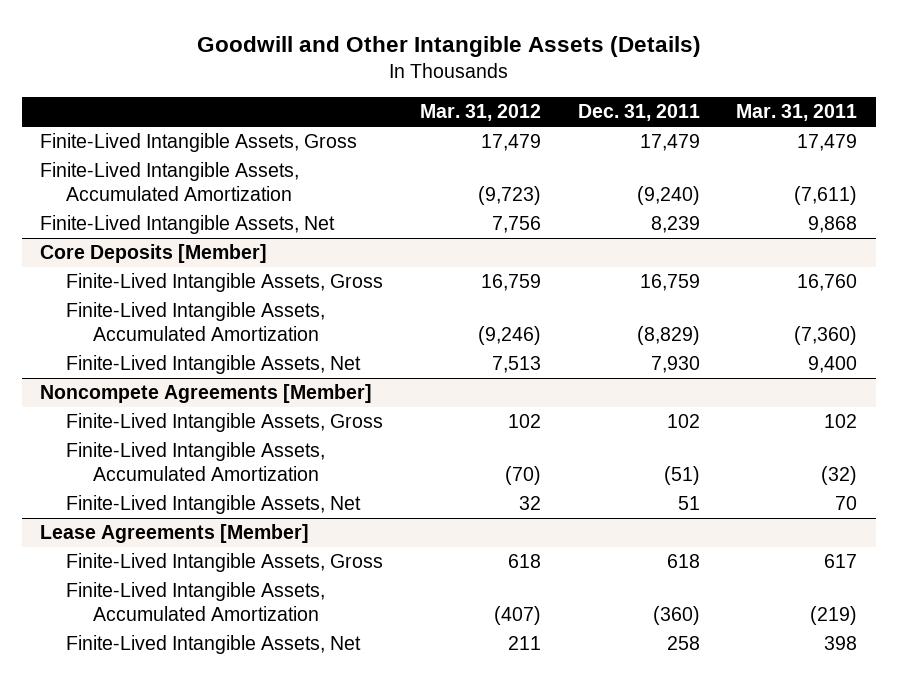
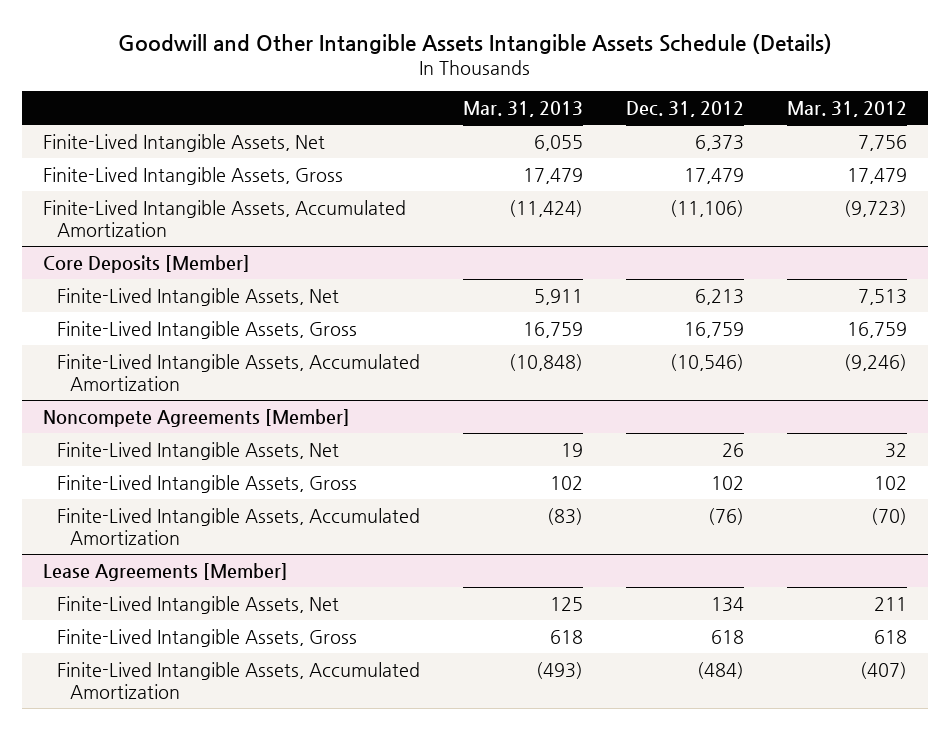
- Goodwill and Other Intangible Assets (Details)
+ Goodwill and Other Intangible Assets Intangible Assets Schedule (Details)
- | Mar. 31, 2012 | Dec. 31, 2011 | Mar. 31, 2011
+ | Mar. 31, 2013 | Dec. 31, 2012 | Mar. 31, 2012
moved up: Finite-Lived Intangible Assets, Net | 6,055 | 6,373 | 7,756
@ Core Deposits [Member]
moved up: Finite-Lived Intangible Assets, Net | 5,911 | 6,213 | 7,513
@ Noncompete Agreements [Member]
moved up: Finite-Lived Intangible Assets, Net | 19 | 26 | 32
@ Lease Agreements [Member]
moved up: Finite-Lived Intangible Assets, Net | 125 | 134 | 211

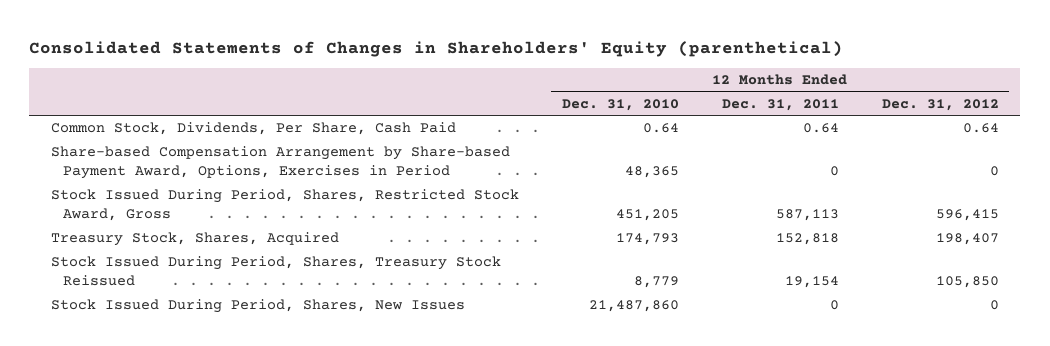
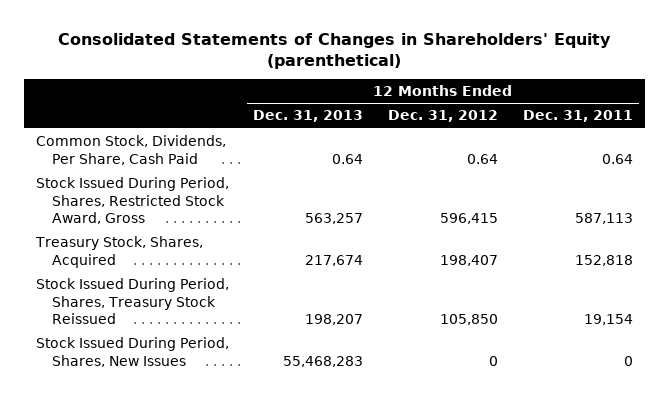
- | 12 Months Ended Dec. 31, 2010 | 12 Months Ended Dec. 31, 2011 | 12 Months Ended Dec. 31, 2012
+ | 12 Months Ended Dec. 31, 2013 | 12 Months Ended Dec. 31, 2012 | 12 Months Ended Dec. 31, 2011
- Share-based Compensation Arrangement by Share-based Payment Award, Options, Exercises in Period | 48,365 | 0 | 0

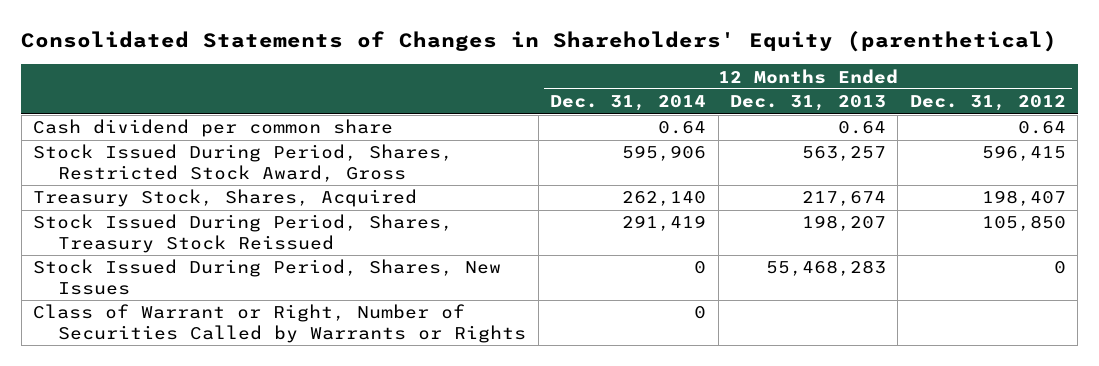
- | 12 Months Ended Dec. 31, 2013 | 12 Months Ended Dec. 31, 2012 | 12 Months Ended Dec. 31, 2011
+ | 12 Months Ended Dec. 31, 2014 | 12 Months Ended Dec. 31, 2013 | 12 Months Ended Dec. 31, 2012
- Common Stock, Dividends, Per Share, Cash Paid | 0.64 | 0.64 | 0.64
+ Cash dividend per common share | 0.64 | 0.64 | 0.64
+ Class of Warrant or Right, Number of Securities Called by Warrants or Rights | 0 | |

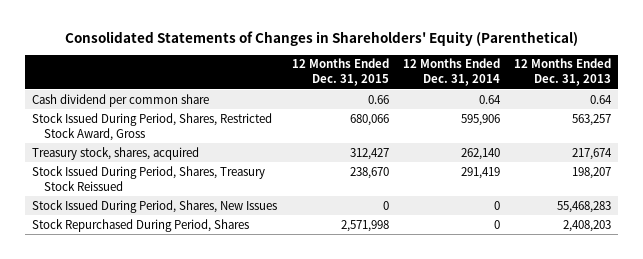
- Consolidated Statements of Changes in Shareholders' Equity (parenthetical)
+ Consolidated Statements of Changes in Shareholders' Equity (Parenthetical)
- | 12 Months Ended Dec. 31, 2014 | 12 Months Ended Dec. 31, 2013 | 12 Months Ended Dec. 31, 2012
+ | 12 Months Ended Dec. 31, 2015 | 12 Months Ended Dec. 31, 2014 | 12 Months Ended Dec. 31, 2013
- Treasury Stock, Shares, Acquired | 262,140 | 217,674 | 198,407
+ Treasury stock, shares, acquired | 312,427 | 262,140 | 217,674
- Class of Warrant or Right, Number of Securities Called by Warrants or Rights | 0 | |
+ Stock Repurchased During Period, Shares | 2,571,998 | 0 | 2,408,203

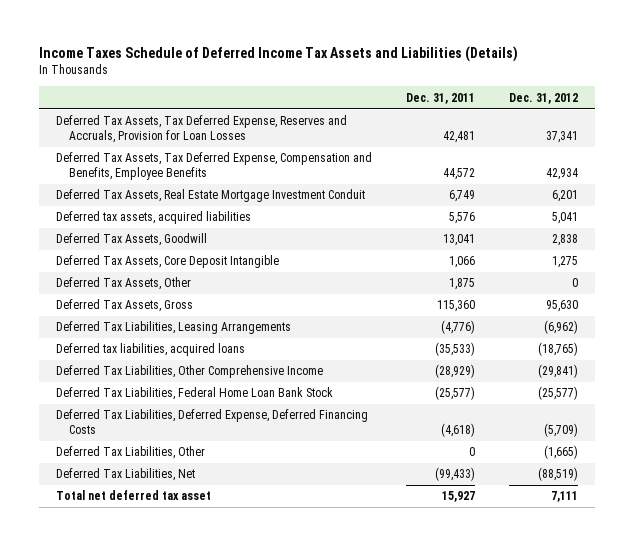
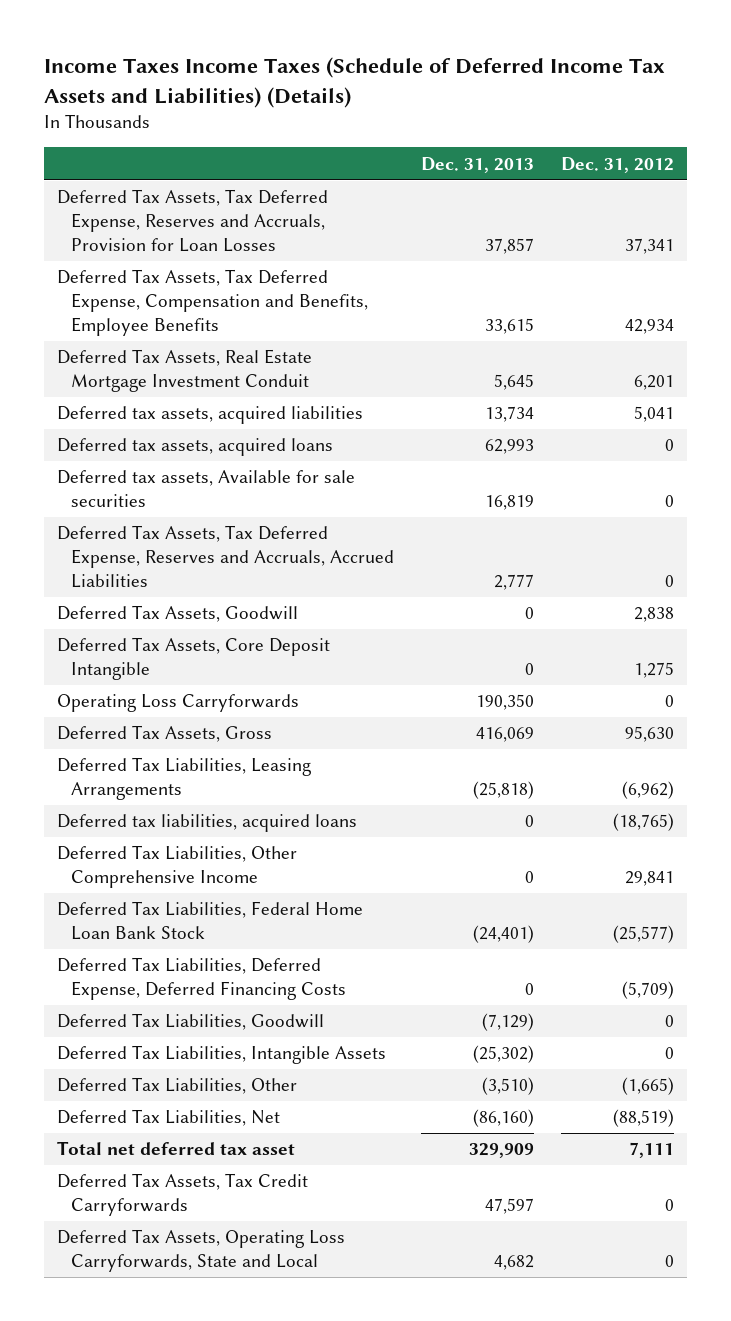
- Income Taxes Schedule of Deferred Income Tax Assets and Liabilities (Details)
+ Income Taxes Income Taxes (Schedule of Deferred Income Tax Assets and Liabilities) (Details)
- | Dec. 31, 2011 | Dec. 31, 2012
+ | Dec. 31, 2013 | Dec. 31, 2012
+ Deferred tax assets, acquired loans | 62,993 | 0
+ Deferred tax assets, Available for sale securities | 16,819 | 0
+ Deferred Tax Assets, Tax Deferred Expense, Reserves and Accruals, Accrued Liabilities | 2,777 | 0
- Deferred Tax Assets, Other | 1,875 | 0
+ Operating Loss Carryforwards | 190,350 | 0
- Deferred Tax Liabilities, Other Comprehensive Income | (28,929) | (29,841)
+ Deferred Tax Liabilities, Other Comprehensive Income | 0 | 29,841
+ Deferred Tax Liabilities, Goodwill | (7,129) | 0
+ Deferred Tax Liabilities, Intangible Assets | (25,302) | 0
+ Deferred Tax Assets, Tax Credit Carryforwards | 47,597 | 0
+ Deferred Tax Assets, Operating Loss Carryforwards, State and Local | 4,682 | 0

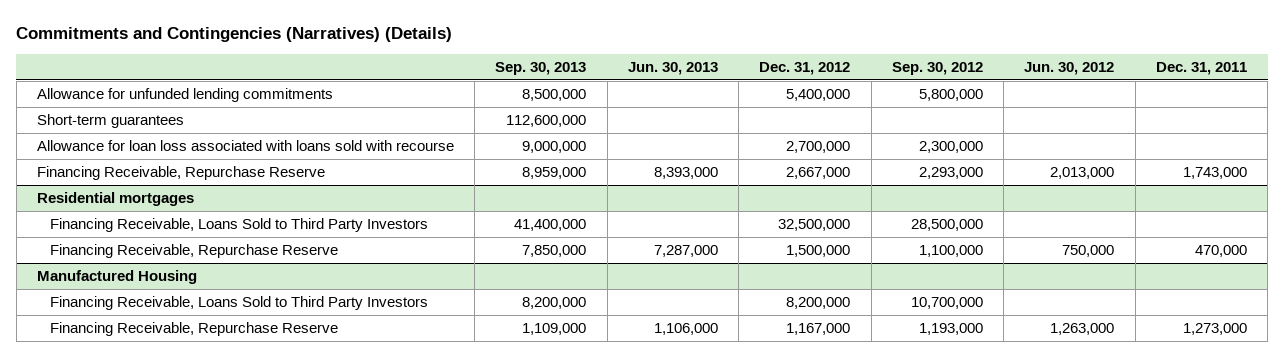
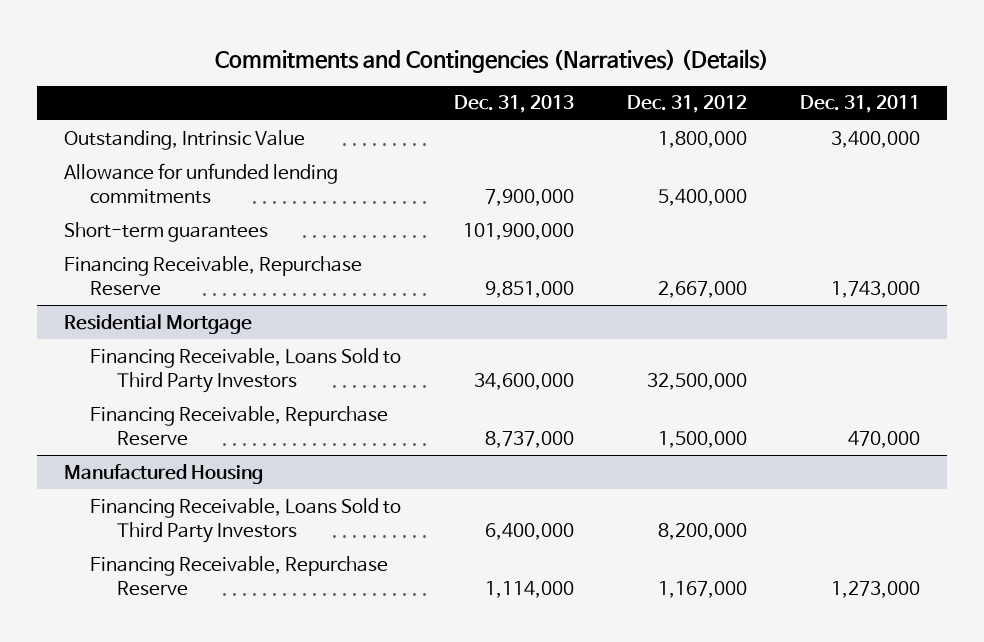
- | Sep. 30, 2013 | Jun. 30, 2013 | Dec. 31, 2012 | Sep. 30, 2012 | Jun. 30, 2012 | Dec. 31, 2011
+ | Dec. 31, 2013 | Dec. 31, 2012 | Dec. 31, 2011
+ Outstanding, Intrinsic Value | | 1,800,000 | 3,400,000
- Allowance for loan loss associated with loans sold with recourse | 9,000,000 | | 2,700,000 | 2,300,000 | |
- Residential mortgages
+ Residential Mortgage

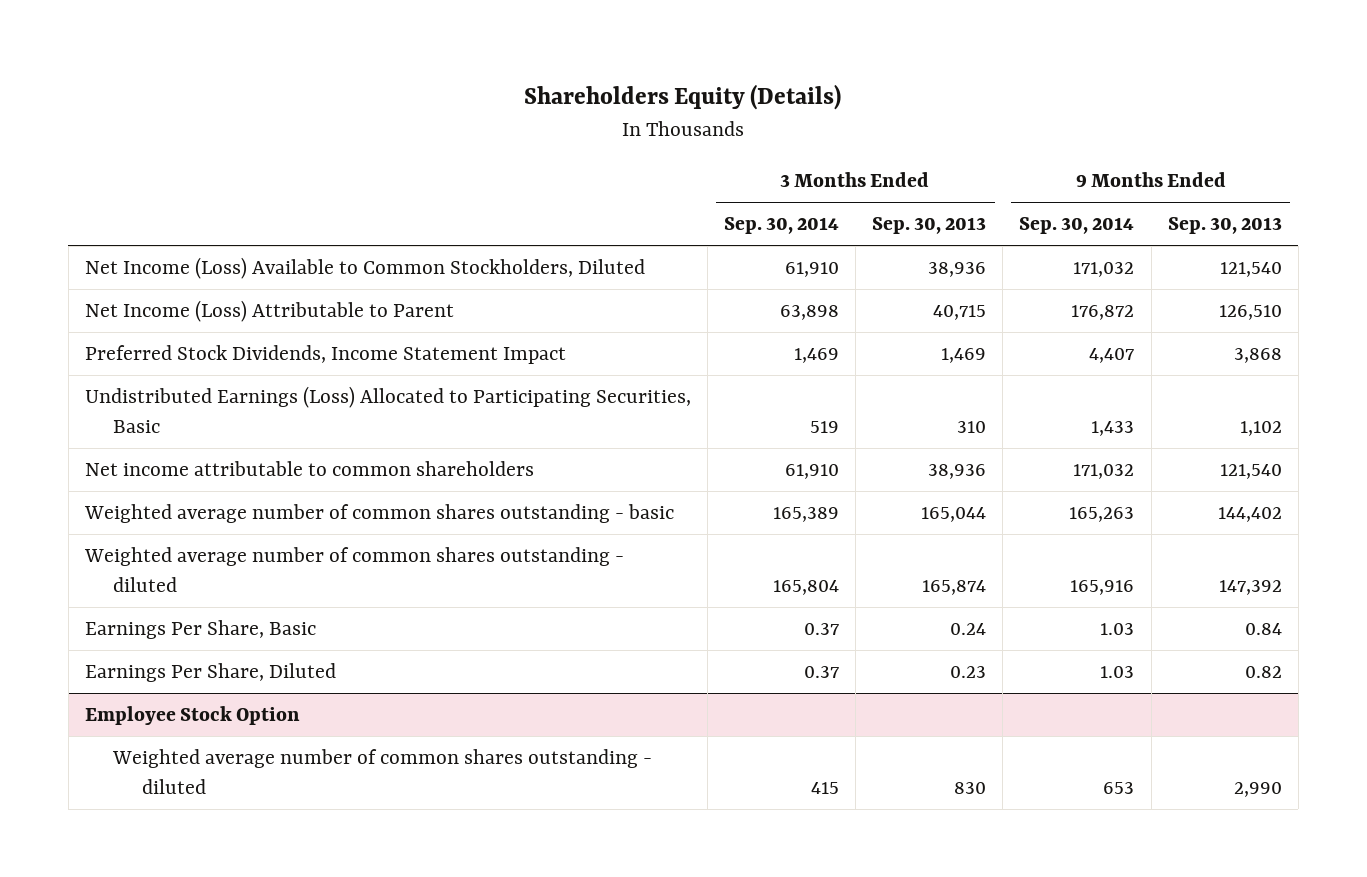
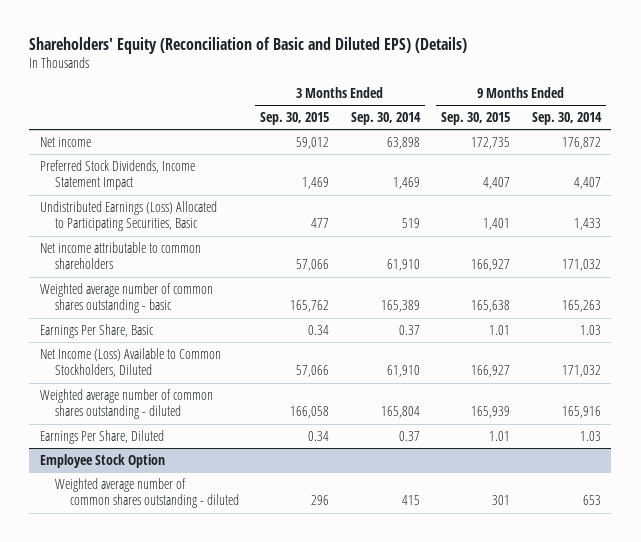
- Shareholders Equity (Details)
+ Shareholders' Equity (Reconciliation of Basic and Diluted EPS) (Details)
- | 3 Months Ended Sep. 30, 2014 | 3 Months Ended Sep. 30, 2013 | 9 Months Ended Sep. 30, 2014 | 9 Months Ended Sep. 30, 2013
+ | 3 Months Ended Sep. 30, 2015 | 3 Months Ended Sep. 30, 2014 | 9 Months Ended Sep. 30, 2015 | 9 Months Ended Sep. 30, 2014
- Net Income (Loss) Attributable to Parent | 63,898 | 40,715 | 176,872 | 126,510
+ Net income | 59,012 | 63,898 | 172,735 | 176,872
moved down: Net Income (Loss) Available to Common Stockholders, Diluted | 57,066 | 61,910 | 166,927 | 171,032
moved down: Weighted average number of common shares outstanding - diluted | 166,058 | 165,804 | 165,939 | 165,916

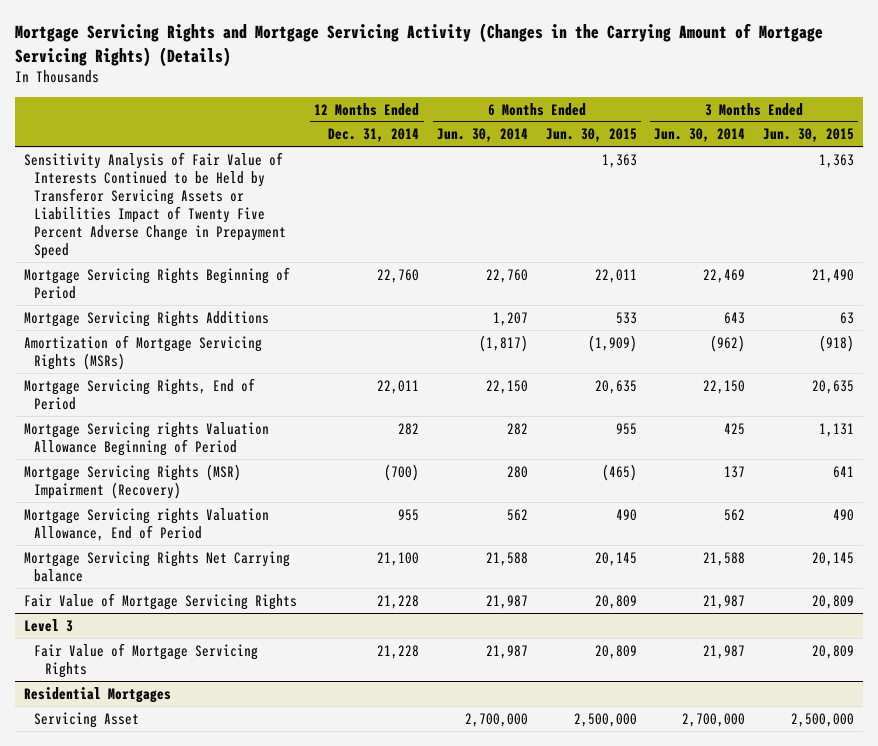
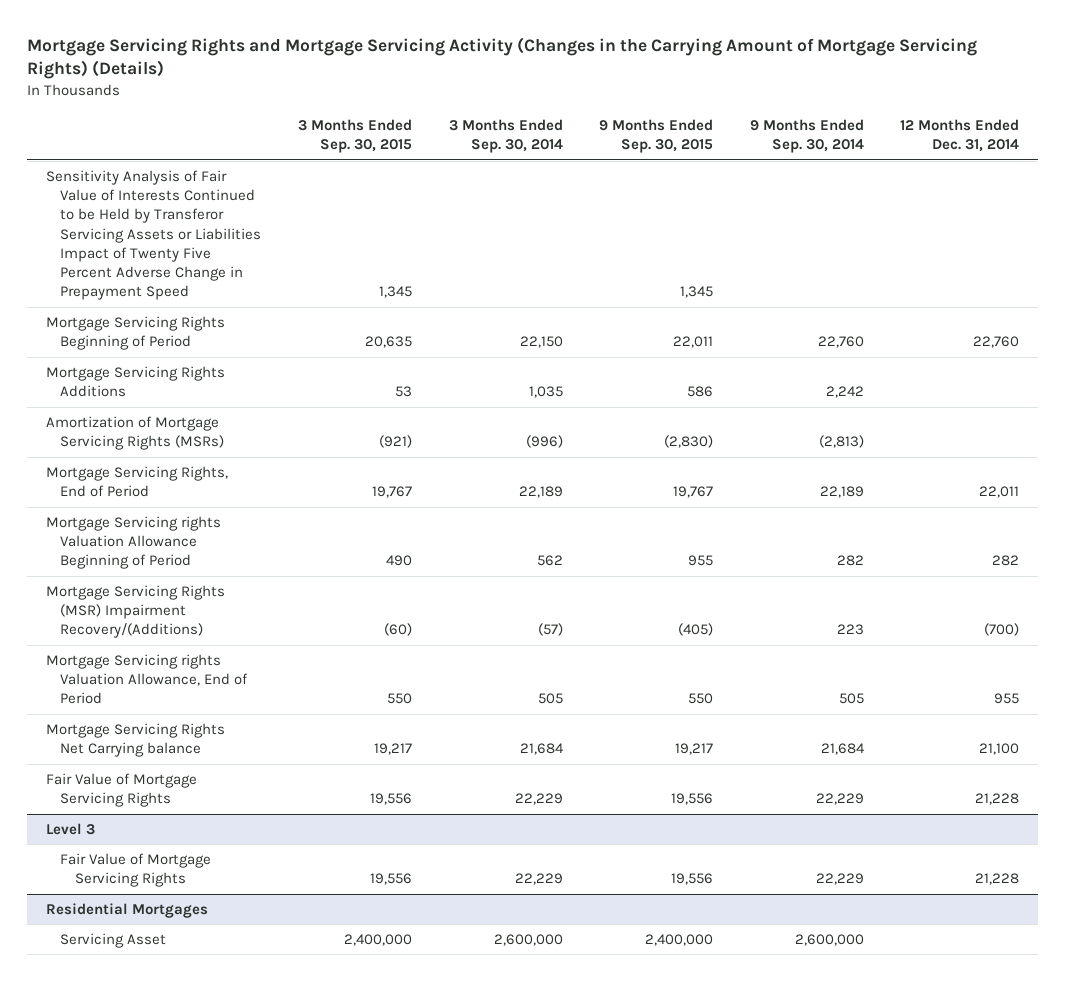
- | 12 Months Ended Dec. 31, 2014 | 6 Months Ended Jun. 30, 2014 | 6 Months Ended Jun. 30, 2015 | 3 Months Ended Jun. 30, 2014 | 3 Months Ended Jun. 30, 2015
+ | 3 Months Ended Sep. 30, 2015 | 3 Months Ended Sep. 30, 2014 | 9 Months Ended Sep. 30, 2015 | 9 Months Ended Sep. 30, 2014 | 12 Months Ended Dec. 31, 2014
- Mortgage Servicing Rights (MSR) Impairment (Recovery) | (700) | 280 | (465) | 137 | 641
+ Mortgage Servicing Rights (MSR) Impairment Recovery/(Additions) | (60) | (57) | (405) | 223 | (700)

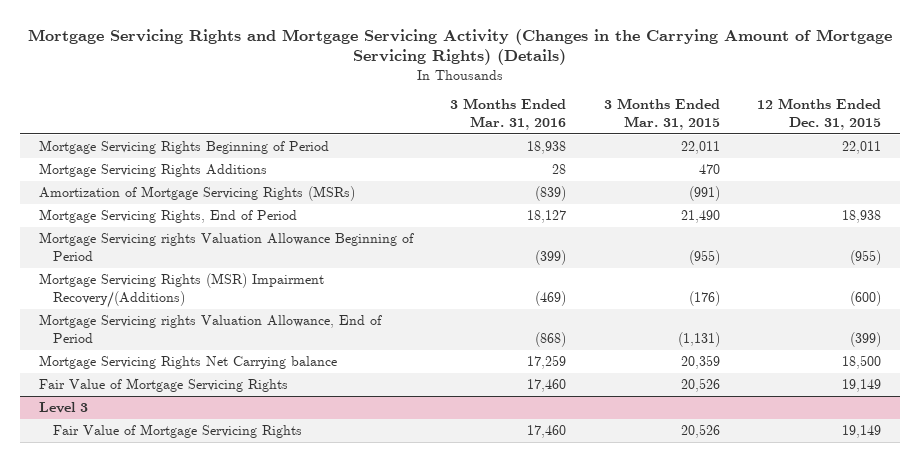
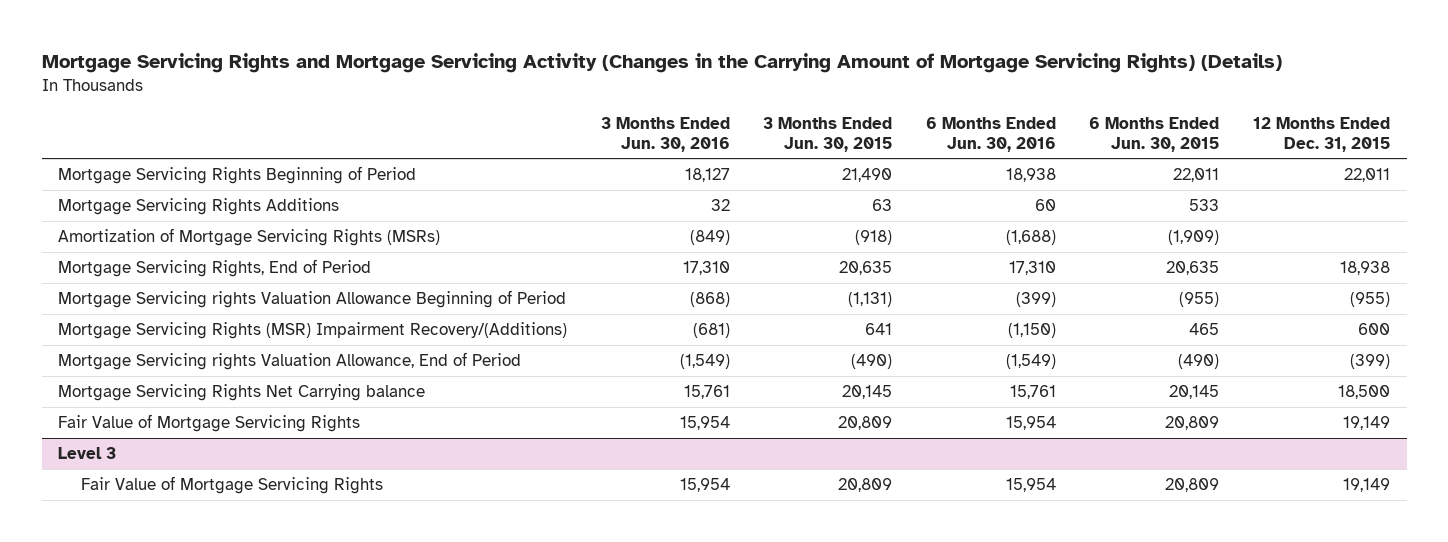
- | 3 Months Ended Mar. 31, 2016 | 3 Months Ended Mar. 31, 2015 | 12 Months Ended Dec. 31, 2015
+ | 3 Months Ended Jun. 30, 2016 | 3 Months Ended Jun. 30, 2015 | 6 Months Ended Jun. 30, 2016 | 6 Months Ended Jun. 30, 2015 | 12 Months Ended Dec. 31, 2015
- Mortgage Servicing Rights (MSR) Impairment Recovery/(Additions) | (469) | (176) | (600)
+ Mortgage Servicing Rights (MSR) Impairment Recovery/(Additions) | (681) | 641 | (1,150) | 465 | 600

